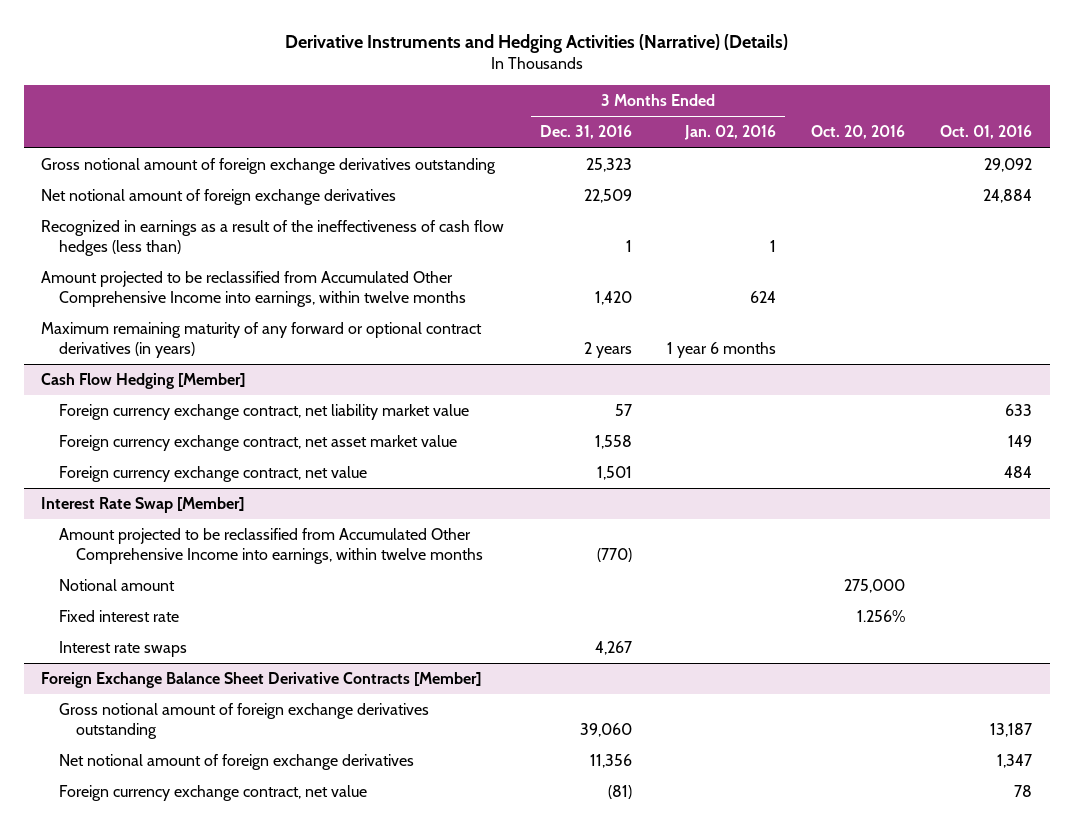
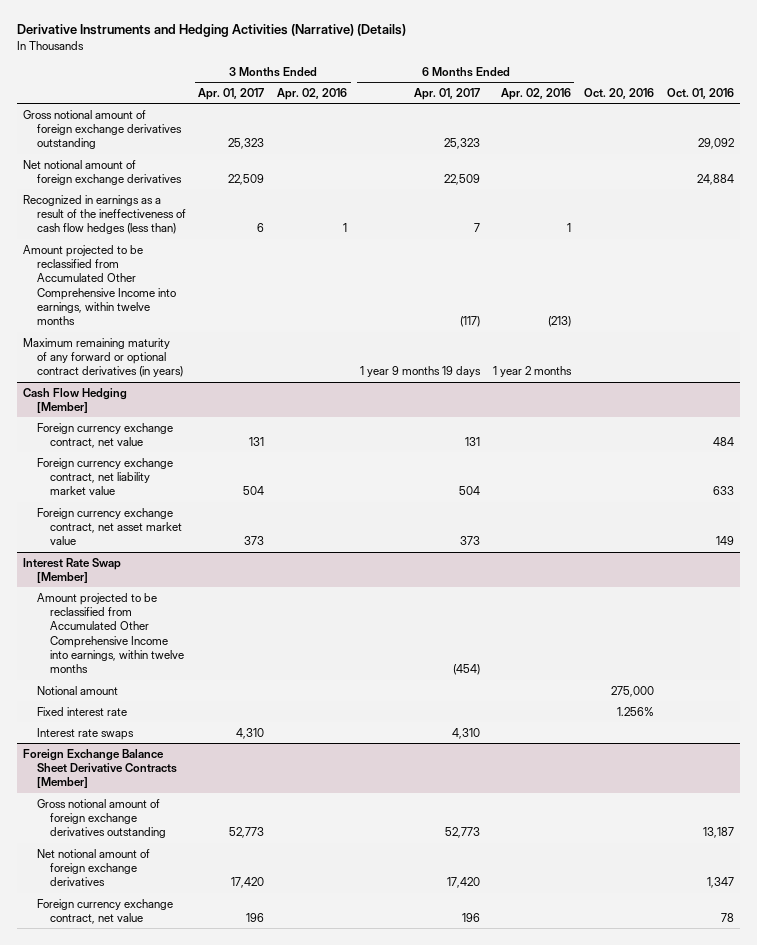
- | 3 Months Ended Dec. 31, 2016 | 3 Months Ended Jan. 02, 2016 | Oct. 20, 2016 | Oct. 01, 2016
+ | 3 Months Ended Apr. 01, 2017 | 3 Months Ended Apr. 02, 2016 | 6 Months Ended Apr. 01, 2017 | 6 Months Ended Apr. 02, 2016 | Oct. 20, 2016 | Oct. 01, 2016
@ Cash Flow Hedging [Member]
moved up: Foreign currency exchange contract, net value | 131 | | 131 | | | 484

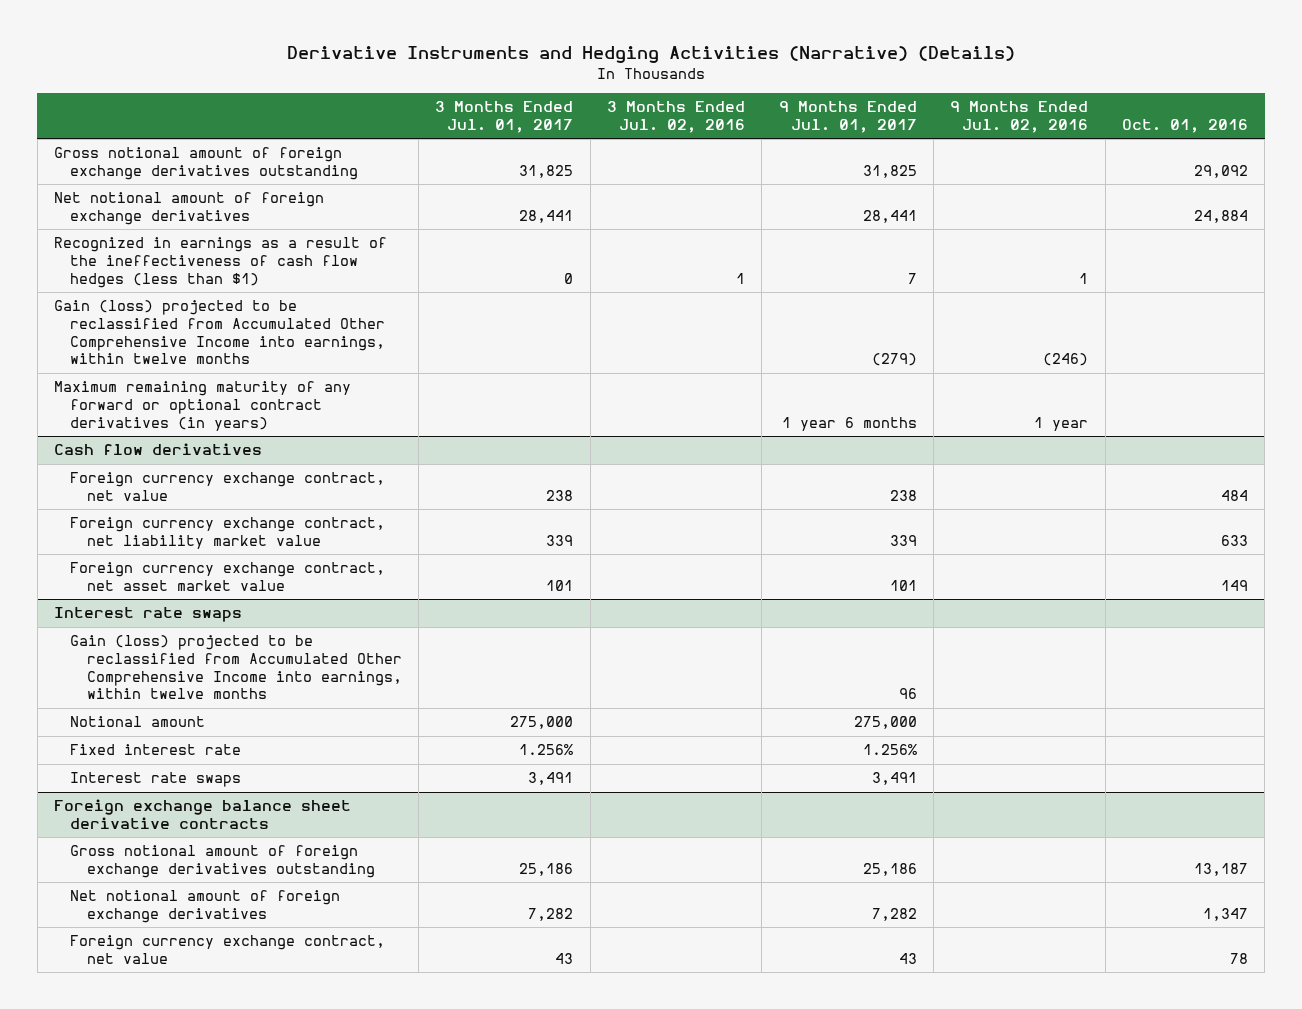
- | 3 Months Ended Apr. 01, 2017 | 3 Months Ended Apr. 02, 2016 | 6 Months Ended Apr. 01, 2017 | 6 Months Ended Apr. 02, 2016 | Oct. 20, 2016 | Oct. 01, 2016
+ | 3 Months Ended Jul. 01, 2017 | 3 Months Ended Jul. 02, 2016 | 9 Months Ended Jul. 01, 2017 | 9 Months Ended Jul. 02, 2016 | Oct. 01, 2016
- Recognized in earnings as a result of the ineffectiveness of cash flow hedges (less than) | 6 | 1 | 7 | 1 | |
- Amount projected to be reclassified from Accumulated Other Comprehensive Income into earnings, within twelve months | | | (117) | (213) | |
+ Recognized in earnings as a result of the ineffectiveness of cash flow hedges (less than $1) | 0 | 1 | 7 | 1 |
+ Gain (loss) projected to be reclassified from Accumulated Other Comprehensive Income into earnings, within twelve months | | | (279) | (246) |
- Cash Flow Hedging [Member]
+ Cash flow derivatives
- Interest Rate Swap [Member]
- Amount projected to be reclassified from Accumulated Other Comprehensive Income into earnings, within twelve months | | | (454) | | |
+ Interest rate swaps
+ Gain (loss) projected to be reclassified from Accumulated Other Comprehensive Income into earnings, within twelve months | | | 96 | |
- Foreign Exchange Balance Sheet Derivative Contracts [Member]
+ Foreign exchange balance sheet derivative contracts

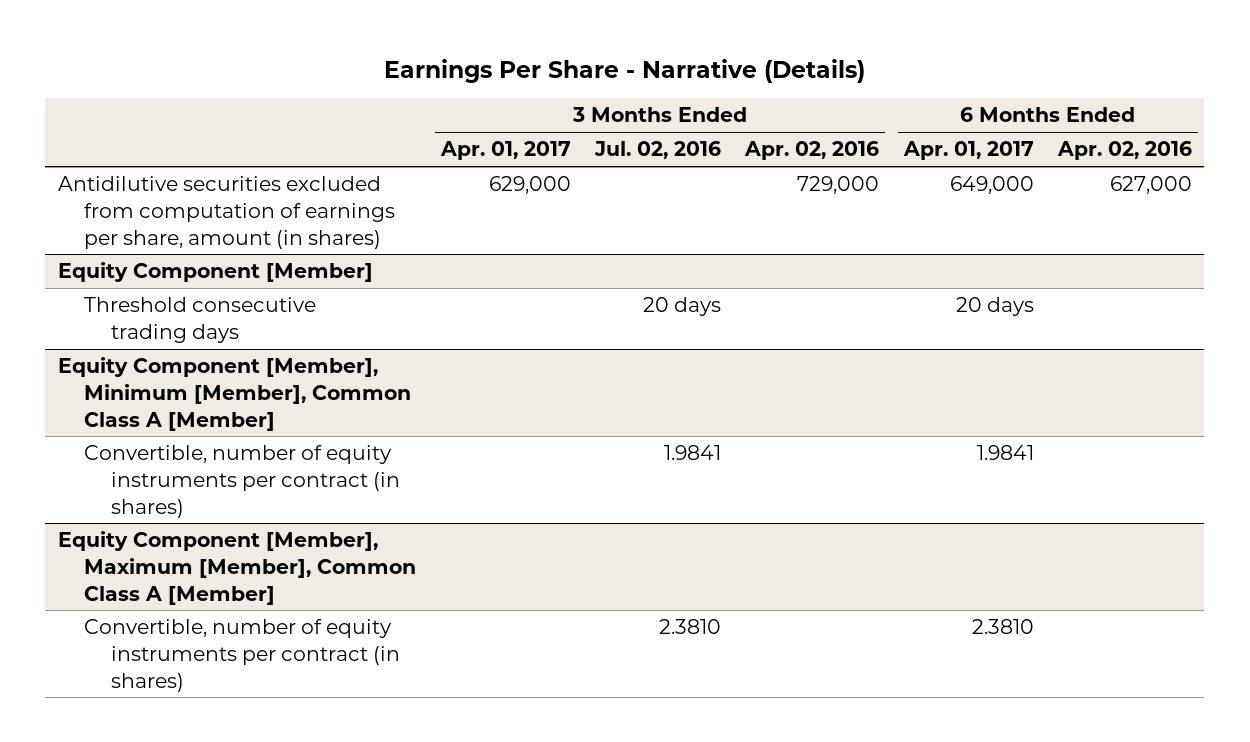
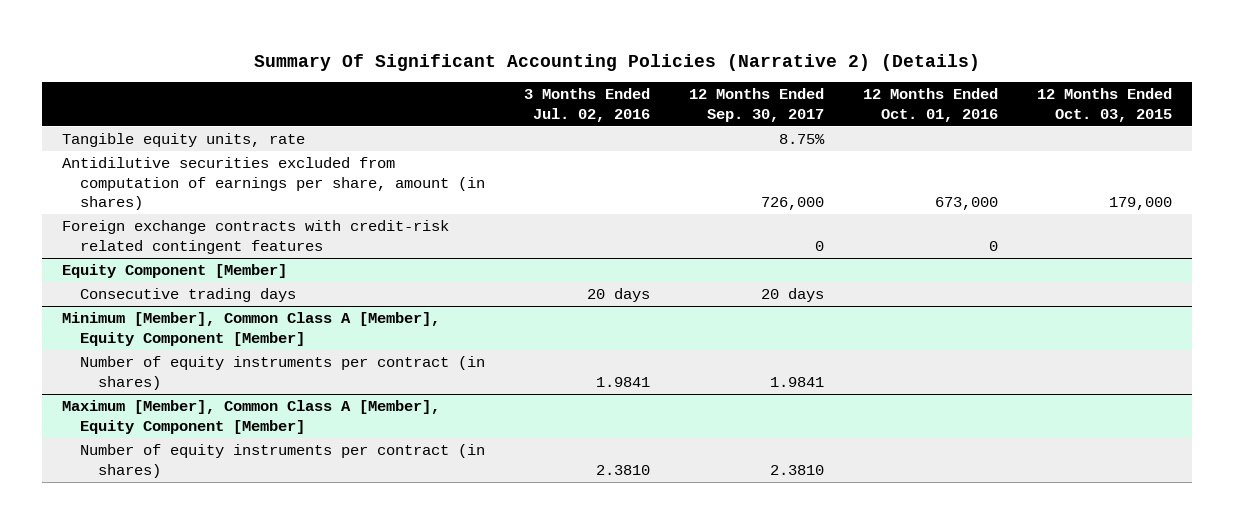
- Earnings Per Share - Narrative (Details)
+ Summary Of Significant Accounting Policies (Narrative 2) (Details)
- | 3 Months Ended Apr. 01, 2017 | 3 Months Ended Jul. 02, 2016 | 3 Months Ended Apr. 02, 2016 | 6 Months Ended Apr. 01, 2017 | 6 Months Ended Apr. 02, 2016
+ | 3 Months Ended Jul. 02, 2016 | 12 Months Ended Sep. 30, 2017 | 12 Months Ended Oct. 01, 2016 | 12 Months Ended Oct. 03, 2015
+ Tangible equity units, rate | | 8.75% | |
+ Foreign exchange contracts with credit-risk related contingent features | | 0 | 0 |
@ Equity Component [Member]
- Threshold consecutive trading days | | 20 days | | 20 days |
- Equity Component [Member], Minimum [Member], Common Class A [Member]
- Convertible, number of equity instruments per contract (in shares) | | 1.9841 | | 1.9841 |
- Equity Component [Member], Maximum [Member], Common Class A [Member]
- Convertible, number of equity instruments per contract (in shares) | | 2.3810 | | 2.3810 |
@ Equity Component [Member]
+ Consecutive trading days | 20 days | 20 days | |
+ Minimum [Member], Common Class A [Member], Equity Component [Member]
+ Number of equity instruments per contract (in shares) | 1.9841 | 1.9841 | |
+ Maximum [Member], Common Class A [Member], Equity Component [Member]
+ Number of equity instruments per contract (in shares) | 2.3810 | 2.3810 | |

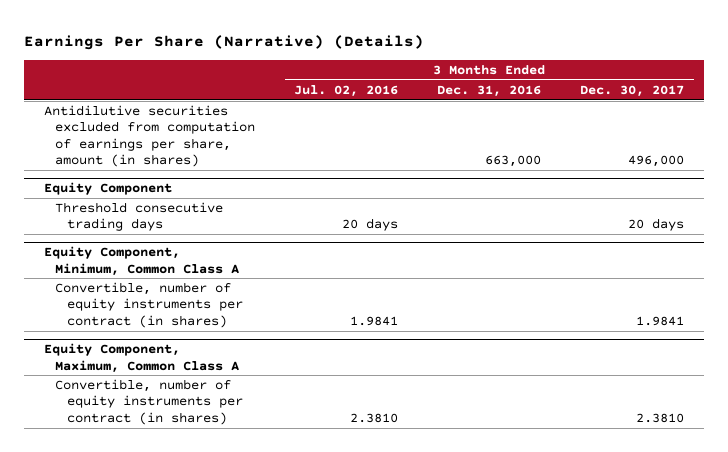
- Summary Of Significant Accounting Policies (Narrative 2) (Details)
+ Earnings Per Share (Narrative) (Details)
- | 3 Months Ended Jul. 02, 2016 | 12 Months Ended Sep. 30, 2017 | 12 Months Ended Oct. 01, 2016 | 12 Months Ended Oct. 03, 2015
+ | 3 Months Ended Jul. 02, 2016 | 3 Months Ended Dec. 31, 2016 | 3 Months Ended Dec. 30, 2017
- Tangible equity units, rate | | 8.75% | |
- Foreign exchange contracts with credit-risk related contingent features | | 0 | 0 |
- Equity Component [Member]
- Consecutive trading days | 20 days | 20 days | |
- Minimum [Member], Common Class A [Member], Equity Component [Member]
- Number of equity instruments per contract (in shares) | 1.9841 | 1.9841 | |
- Maximum [Member], Common Class A [Member], Equity Component [Member]
- Number of equity instruments per contract (in shares) | 2.3810 | 2.3810 | |
+ Equity Component
+ Threshold consecutive trading days | 20 days | | 20 days
+ Equity Component, Minimum, Common Class A
+ Convertible, number of equity instruments per contract (in shares) | 1.9841 | | 1.9841
+ Equity Component, Maximum, Common Class A
+ Convertible, number of equity instruments per contract (in shares) | 2.3810 | | 2.3810

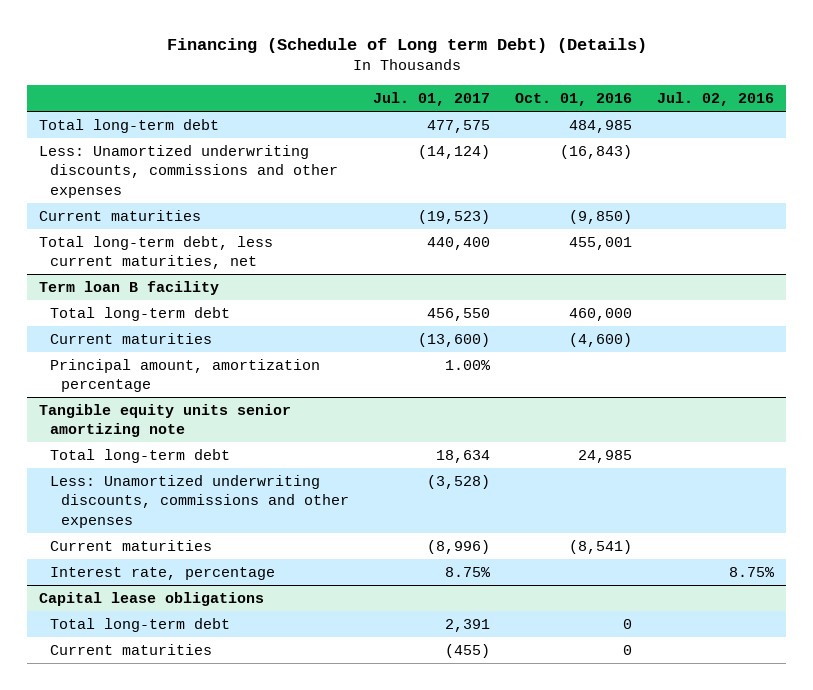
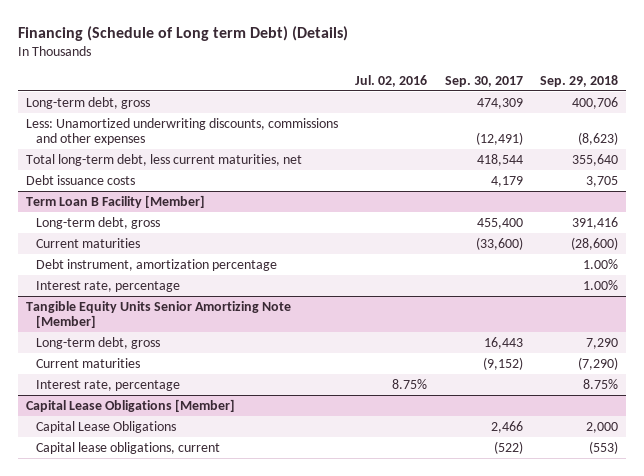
- | Jul. 01, 2017 | Oct. 01, 2016 | Jul. 02, 2016
+ | Jul. 02, 2016 | Sep. 30, 2017 | Sep. 29, 2018
- Total long-term debt | 477,575 | 484,985 |
+ Long-term debt, gross | | 474,309 | 400,706
- Current maturities | (19,523) | (9,850) |
- Term loan B facility
- Total long-term debt | 456,550 | 460,000 |
+ Debt issuance costs | | 4,179 | 3,705
+ Term Loan B Facility [Member]
+ Long-term debt, gross | | 455,400 | 391,416
- Principal amount, amortization percentage | 1.00% | |
- Tangible equity units senior amortizing note
- Total long-term debt | 18,634 | 24,985 |
- Less: Unamortized underwriting discounts, commissions and other expenses | (3,528) | |
+ Debt instrument, amortization percentage | | | 1.00%
+ Interest rate, percentage | | | 1.00%
+ Tangible Equity Units Senior Amortizing Note [Member]
+ Long-term debt, gross | | 16,443 | 7,290
- Capital lease obligations
- Total long-term debt | 2,391 | 0 |
- Current maturities | (455) | 0 |
+ Capital Lease Obligations [Member]
+ Capital Lease Obligations | | 2,466 | 2,000
+ Capital lease obligations, current | | (522) | (553)

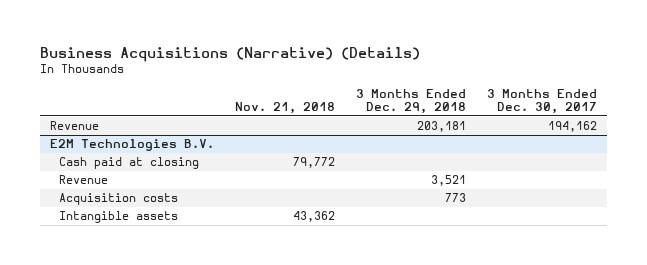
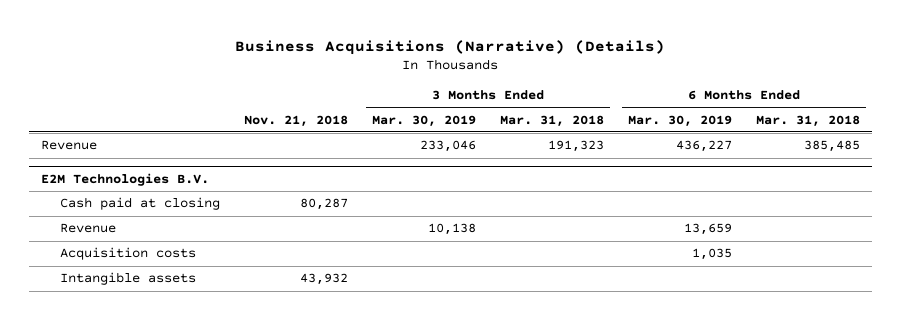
- | Nov. 21, 2018 | 3 Months Ended Dec. 29, 2018 | 3 Months Ended Dec. 30, 2017
+ | Nov. 21, 2018 | 3 Months Ended Mar. 30, 2019 | 3 Months Ended Mar. 31, 2018 | 6 Months Ended Mar. 30, 2019 | 6 Months Ended Mar. 31, 2018
@ E2M Technologies B.V.
- Cash paid at closing | 79,772 | |
+ Cash paid at closing | 80,287 | | | |
- Intangible assets | 43,362 | |
+ Intangible assets | 43,932 | | | |

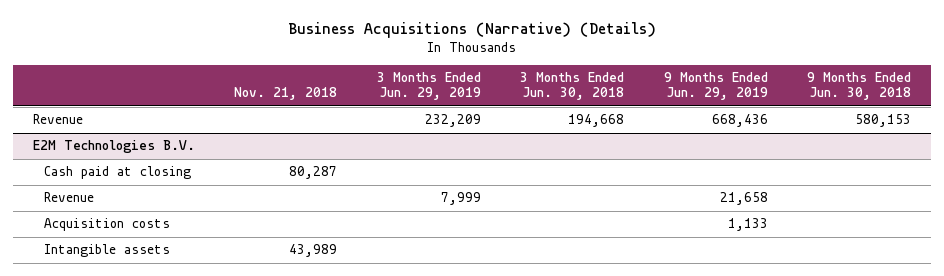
- | Nov. 21, 2018 | 3 Months Ended Mar. 30, 2019 | 3 Months Ended Mar. 31, 2018 | 6 Months Ended Mar. 30, 2019 | 6 Months Ended Mar. 31, 2018
+ | Nov. 21, 2018 | 3 Months Ended Jun. 29, 2019 | 3 Months Ended Jun. 30, 2018 | 9 Months Ended Jun. 29, 2019 | 9 Months Ended Jun. 30, 2018
@ E2M Technologies B.V.
- Intangible assets | 43,932 | | | |
+ Intangible assets | 43,989 | | | |

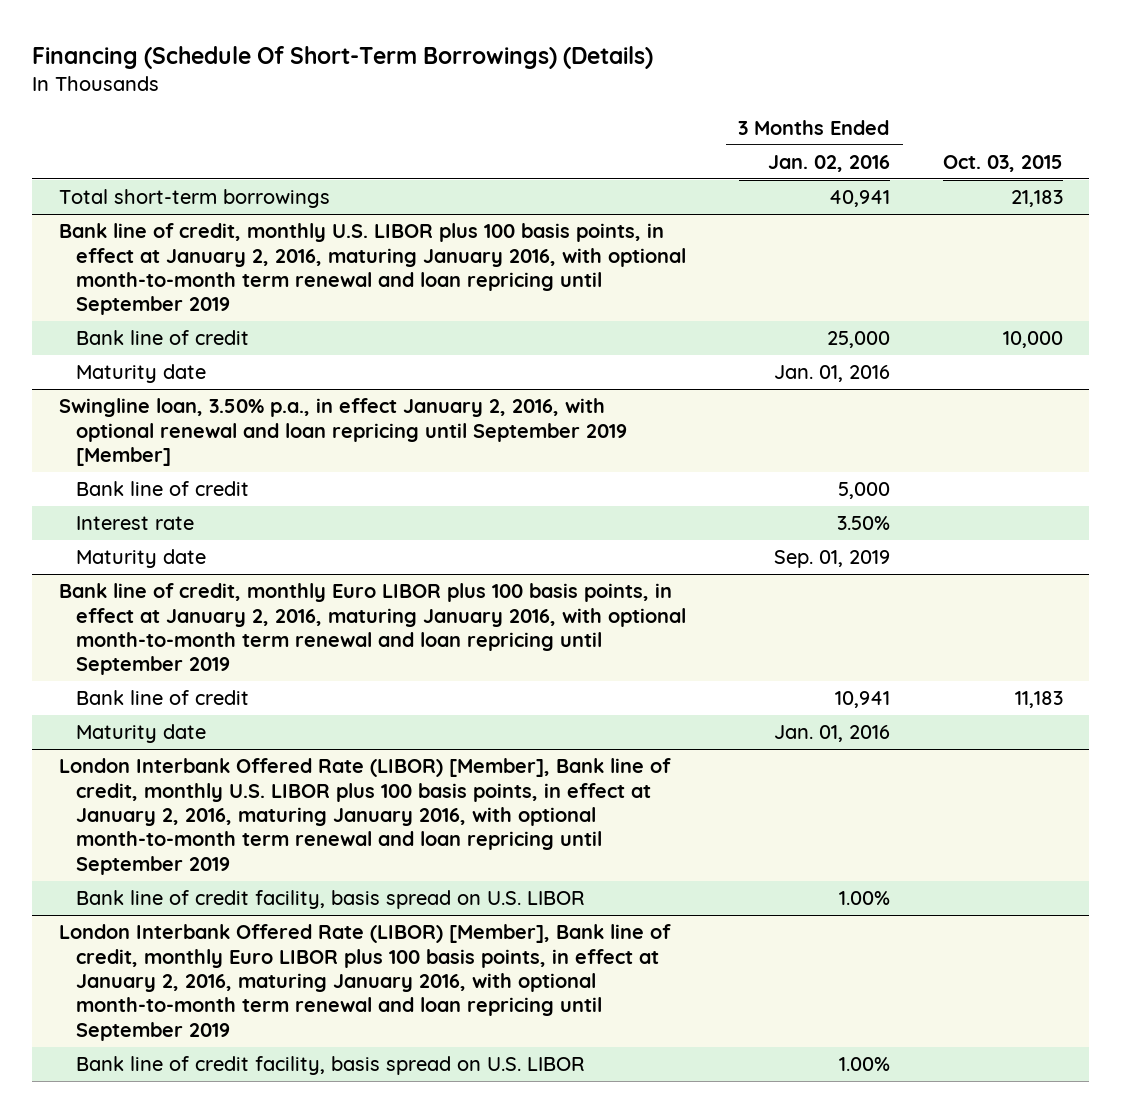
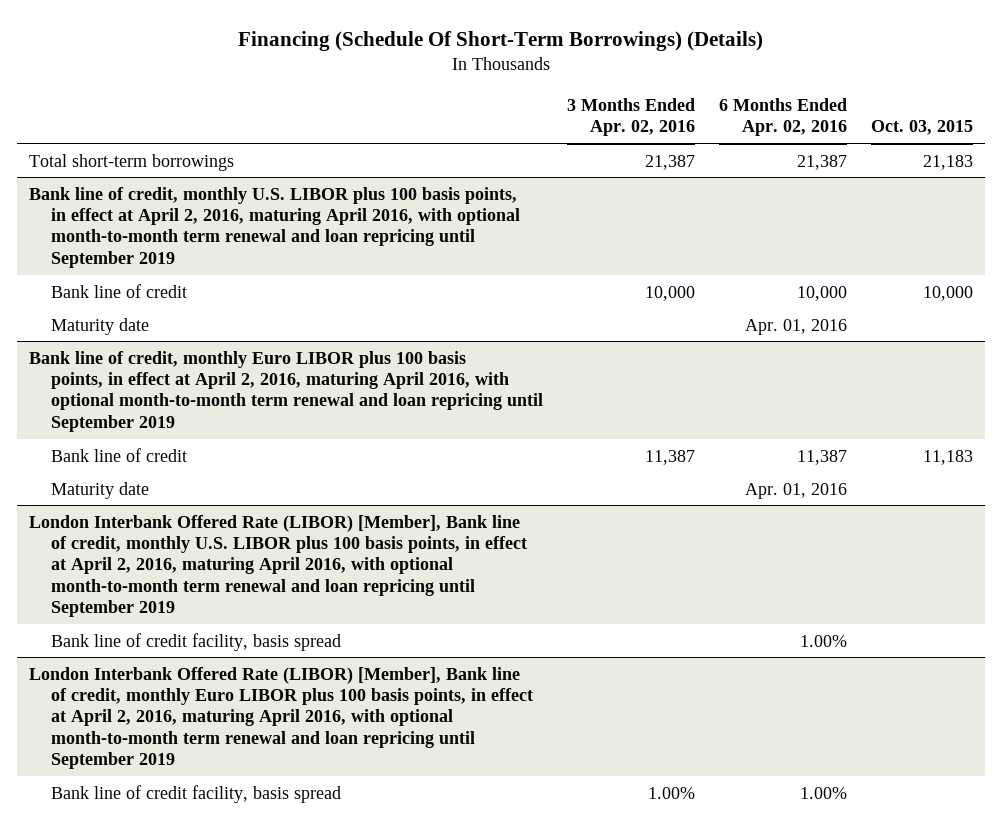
- | 3 Months Ended Jan. 02, 2016 | Oct. 03, 2015
+ | 3 Months Ended Apr. 02, 2016 | 6 Months Ended Apr. 02, 2016 | Oct. 03, 2015
- Bank line of credit, monthly U.S. LIBOR plus 100 basis points, in effect at January 2, 2016, maturing January 2016, with optional month-to-month term renewal and loan repricing until September 2019
+ Bank line of credit, monthly U.S. LIBOR plus 100 basis points, in effect at April 2, 2016, maturing April 2016, with optional month-to-month term renewal and loan repricing until September 2019
- Swingline loan, 3.50% p.a., in effect January 2, 2016, with optional renewal and loan repricing until September 2019 [Member]
- Bank line of credit | 5,000 |
- Interest rate | 3.50% |
- Maturity date | Sep. 01, 2019 |
- Bank line of credit, monthly Euro LIBOR plus 100 basis points, in effect at January 2, 2016, maturing January 2016, with optional month-to-month term renewal and loan repricing until September 2019
+ Bank line of credit, monthly Euro LIBOR plus 100 basis points, in effect at April 2, 2016, maturing April 2016, with optional month-to-month term renewal and loan repricing until September 2019
- London Interbank Offered Rate (LIBOR) [Member], Bank line of credit, monthly U.S. LIBOR plus 100 basis points, in effect at January 2, 2016, maturing January 2016, with optional month-to-month term renewal and loan repricing until September 2019
- Bank line of credit facility, basis spread on U.S. LIBOR | 1.00% |
- London Interbank Offered Rate (LIBOR) [Member], Bank line of credit, monthly Euro LIBOR plus 100 basis points, in effect at January 2, 2016, maturing January 2016, with optional month-to-month term renewal and loan repricing until September 2019
- Bank line of credit facility, basis spread on U.S. LIBOR | 1.00% |
+ London Interbank Offered Rate (LIBOR) [Member], Bank line of credit, monthly U.S. LIBOR plus 100 basis points, in effect at April 2, 2016, maturing April 2016, with optional month-to-month term renewal and loan repricing until September 2019
+ Bank line of credit facility, basis spread | | 1.00% |
+ London Interbank Offered Rate (LIBOR) [Member], Bank line of credit, monthly Euro LIBOR plus 100 basis points, in effect at April 2, 2016, maturing April 2016, with optional month-to-month term renewal and loan repricing until September 2019
+ Bank line of credit facility, basis spread | 1.00% | 1.00% |

